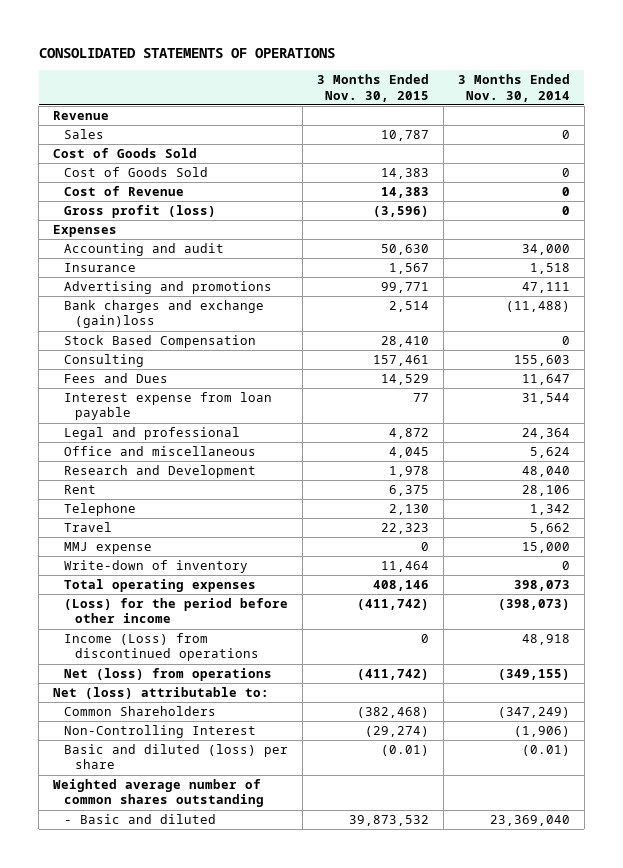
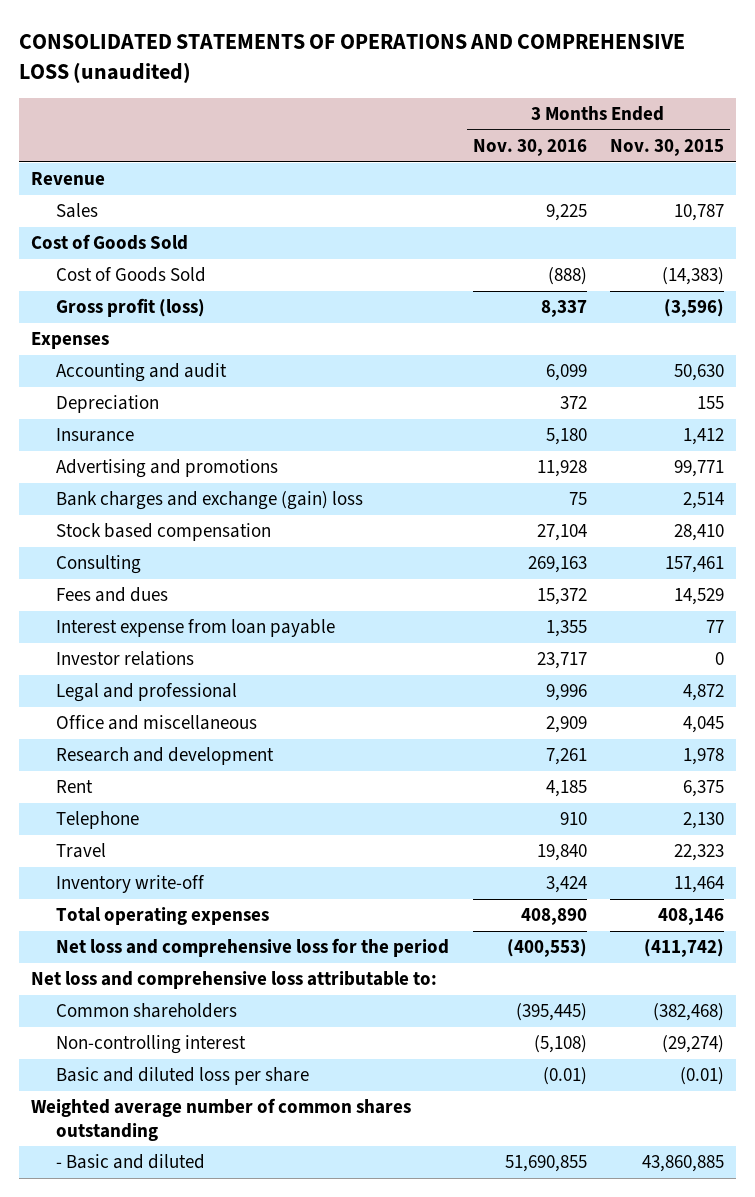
- CONSOLIDATED STATEMENTS OF OPERATIONS
+ CONSOLIDATED STATEMENTS OF OPERATIONS AND COMPREHENSIVE LOSS (unaudited)
- | 3 Months Ended Nov. 30, 2015 | 3 Months Ended Nov. 30, 2014
+ | 3 Months Ended Nov. 30, 2016 | 3 Months Ended Nov. 30, 2015
- Cost of Goods Sold | 14,383 | 0
- Cost of Revenue | 14,383 | 0
+ Cost of Goods Sold | (888) | (14,383)
- Insurance | 1,567 | 1,518
+ Depreciation | 372 | 155
+ Insurance | 5,180 | 1,412
- Bank charges and exchange (gain)loss | 2,514 | (11,488)
- Stock Based Compensation | 28,410 | 0
+ Bank charges and exchange (gain) loss | 75 | 2,514
+ Stock based compensation | 27,104 | 28,410
- Fees and Dues | 14,529 | 11,647
+ Fees and dues | 15,372 | 14,529
+ Investor relations | 23,717 | 0
- Research and Development | 1,978 | 48,040
+ Research and development | 7,261 | 1,978
- MMJ expense | 0 | 15,000
- Write-down of inventory | 11,464 | 0
+ Inventory write-off | 3,424 | 11,464
- (Loss) for the period before other income | (411,742) | (398,073)
- Income (Loss) from discontinued operations | 0 | 48,918
- Net (loss) from operations | (411,742) | (349,155)
- Net (loss) attributable to:
- Common Shareholders | (382,468) | (347,249)
- Non-Controlling Interest | (29,274) | (1,906)
- Basic and diluted (loss) per share | (0.01) | (0.01)
+ Net loss and comprehensive loss for the period | (400,553) | (411,742)
+ Net loss and comprehensive loss attributable to:
+ Common shareholders | (395,445) | (382,468)
+ Non-controlling interest | (5,108) | (29,274)
+ Basic and diluted loss per share | (0.01) | (0.01)
- - Basic and diluted | 39,873,532 | 23,369,040
+ - Basic and diluted | 51,690,855 | 43,860,885

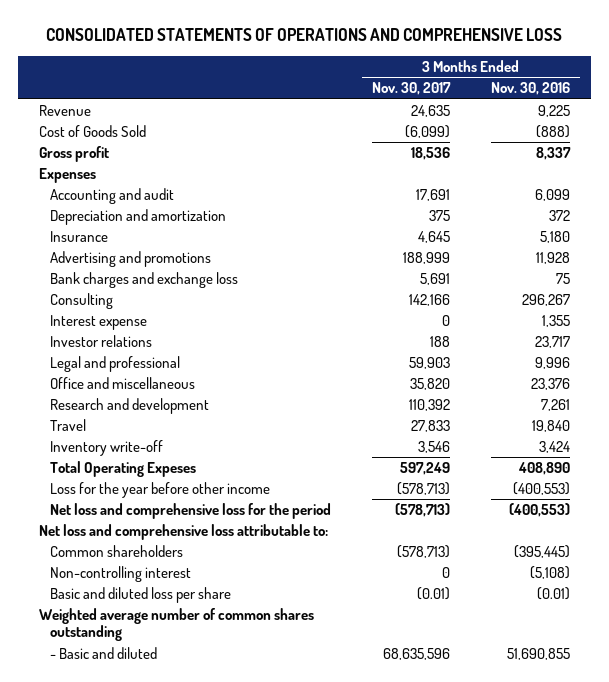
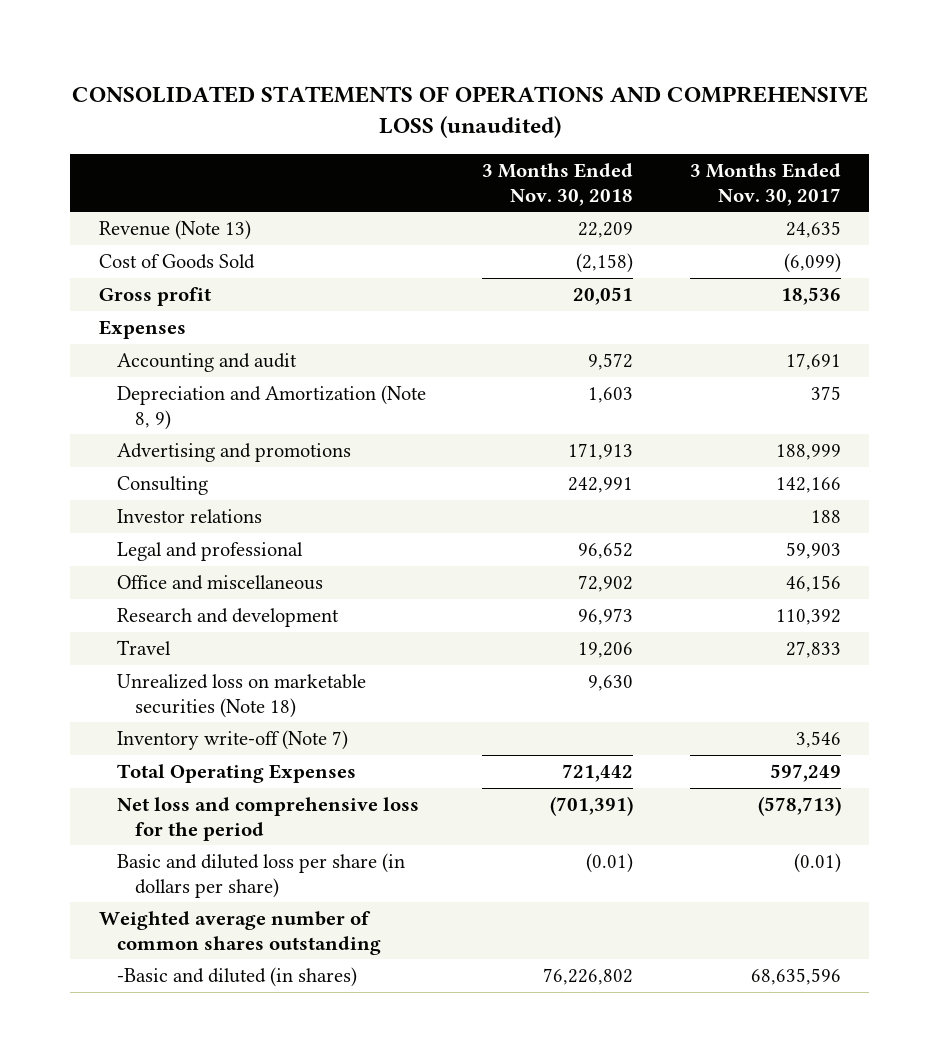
- CONSOLIDATED STATEMENTS OF OPERATIONS AND COMPREHENSIVE LOSS
+ CONSOLIDATED STATEMENTS OF OPERATIONS AND COMPREHENSIVE LOSS (unaudited)
- | 3 Months Ended Nov. 30, 2017 | 3 Months Ended Nov. 30, 2016
+ | 3 Months Ended Nov. 30, 2018 | 3 Months Ended Nov. 30, 2017
- Revenue | 24,635 | 9,225
+ Revenue (Note 13) | 22,209 | 24,635
- Depreciation and amortization | 375 | 372
- Insurance | 4,645 | 5,180
+ Depreciation and Amortization (Note 8, 9) | 1,603 | 375
- Bank charges and exchange loss | 5,691 | 75
- Interest expense | 0 | 1,355
- Office and miscellaneous | 35,820 | 23,376
+ Office and miscellaneous | 72,902 | 46,156
- Inventory write-off | 3,546 | 3,424
- Total Operating Expeses | 597,249 | 408,890
- Loss for the year before other income | (578,713) | (400,553)
+ Unrealized loss on marketable securities (Note 18) | 9,630 |
+ Inventory write-off (Note 7) | | 3,546
+ Total Operating Expenses | 721,442 | 597,249
- Net loss and comprehensive loss attributable to:
- Common shareholders | (578,713) | (395,445)
- Non-controlling interest | 0 | (5,108)
- Basic and diluted loss per share | (0.01) | (0.01)
+ Basic and diluted loss per share (in dollars per share) | (0.01) | (0.01)
- - Basic and diluted | 68,635,596 | 51,690,855
+ -Basic and diluted (in shares) | 76,226,802 | 68,635,596

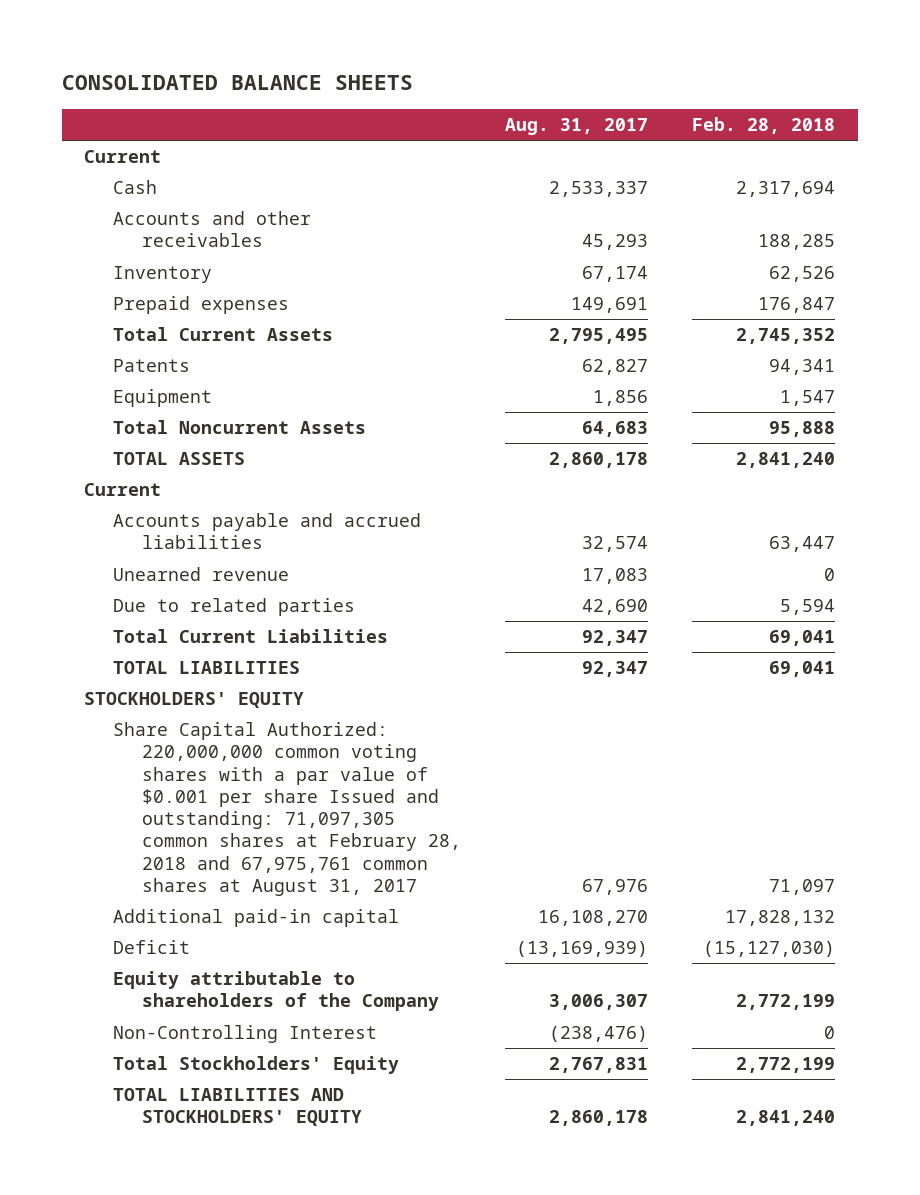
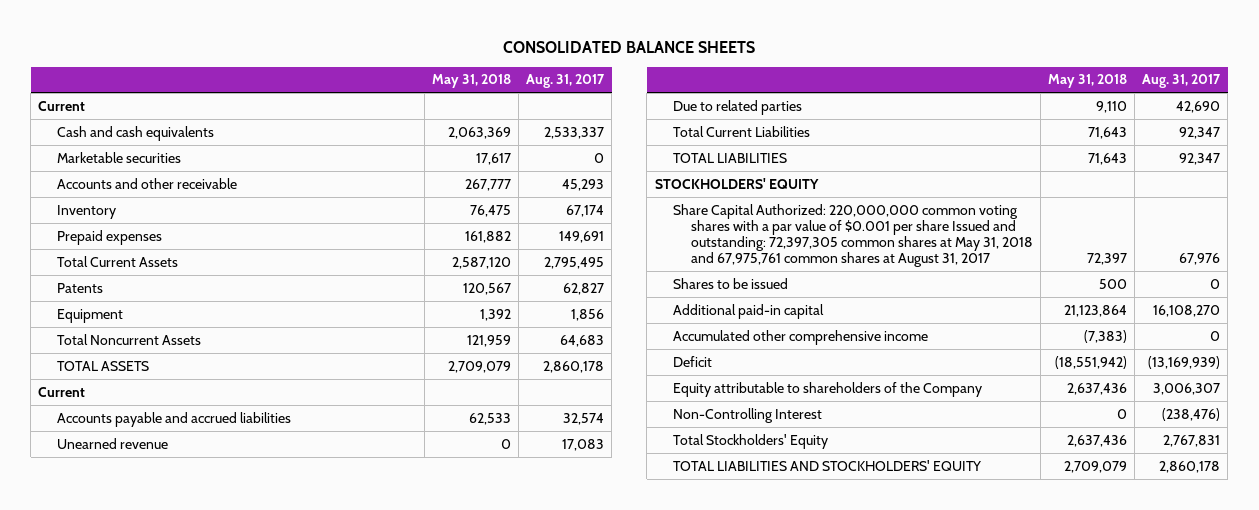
- | Aug. 31, 2017 | Feb. 28, 2018
+ | May 31, 2018 | Aug. 31, 2017
- Cash | 2,533,337 | 2,317,694
- Accounts and other receivables | 45,293 | 188,285
+ Cash and cash equivalents | 2,063,369 | 2,533,337
+ Marketable securities | 17,617 | 0
+ Accounts and other receivable | 267,777 | 45,293
- Share Capital Authorized: 220,000,000 common voting shares with a par value of $0.001 per share Issued and outstanding: 71,097,305 common shares at February 28, 2018 and 67,975,761 common shares at August 31, 2017 | 67,976 | 71,097
+ Share Capital Authorized: 220,000,000 common voting shares with a par value of $0.001 per share Issued and outstanding: 72,397,305 common shares at May 31, 2018 and 67,975,761 common shares at August 31, 2017 | 72,397 | 67,976
+ Shares to be issued | 500 | 0
+ Accumulated other comprehensive income | (7,383) | 0

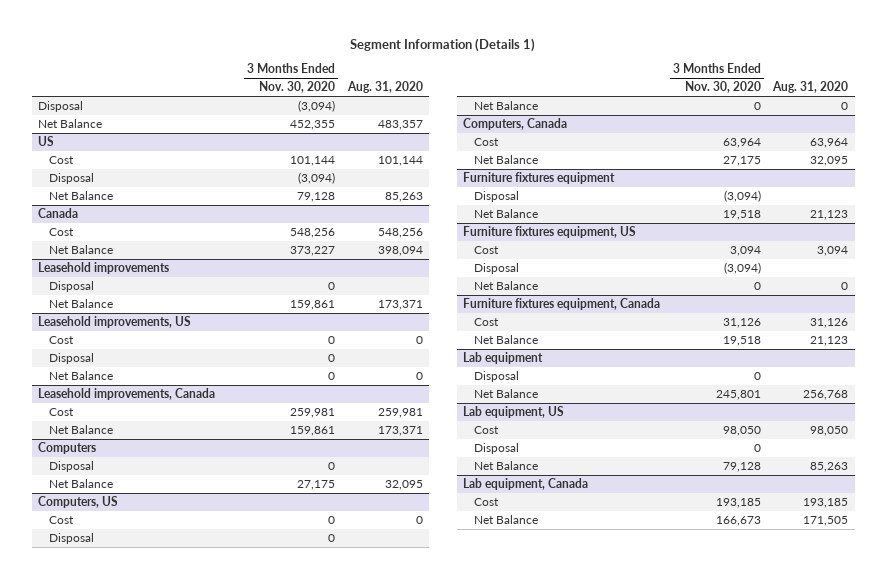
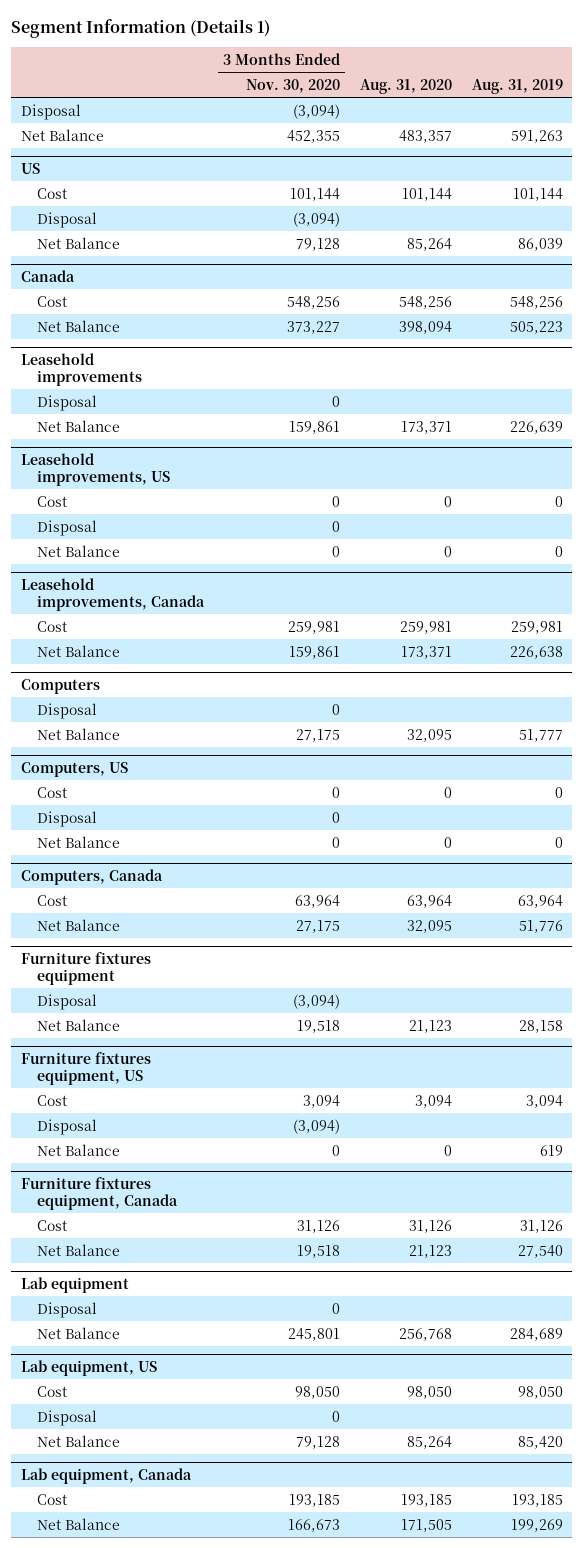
- | 3 Months Ended Nov. 30, 2020 | Aug. 31, 2020
+ | 3 Months Ended Nov. 30, 2020 | Aug. 31, 2020 | Aug. 31, 2019
@ US
- Net Balance | 79,128 | 85,263
+ Net Balance | 79,128 | 85,264 | 86,039
@ Lab equipment, US
- Net Balance | 79,128 | 85,263
+ Net Balance | 79,128 | 85,264 | 85,420

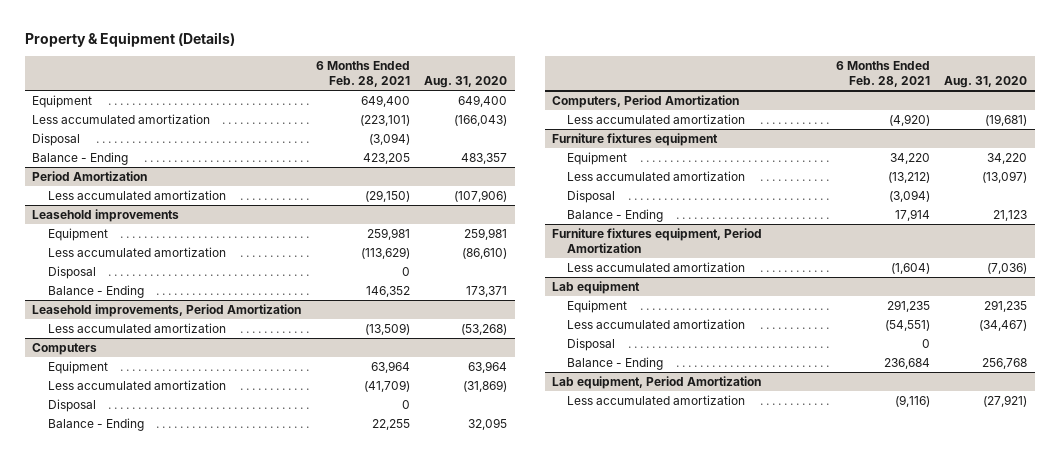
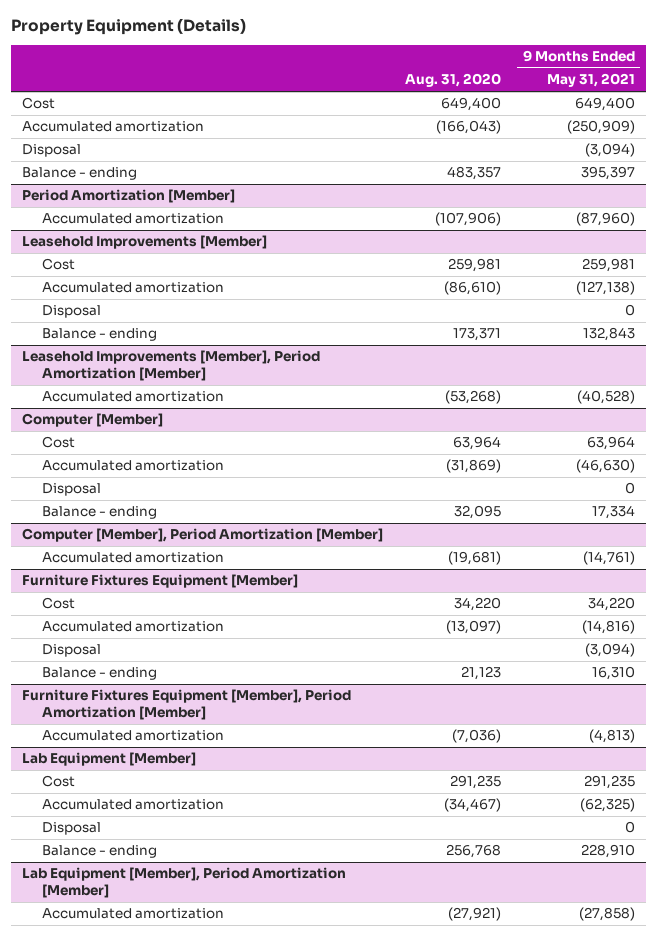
- Property & Equipment (Details)
+ Property Equipment (Details)
- | 6 Months Ended Feb. 28, 2021 | Aug. 31, 2020
+ | Aug. 31, 2020 | 9 Months Ended May 31, 2021
- Equipment | 649,400 | 649,400
- Less accumulated amortization | (223,101) | (166,043)
+ Cost | 649,400 | 649,400
+ Accumulated amortization | (166,043) | (250,909)
- Balance - Ending | 423,205 | 483,357
- Period Amortization
- Less accumulated amortization | (29,150) | (107,906)
- Leasehold improvements
- Equipment | 259,981 | 259,981
- Less accumulated amortization | (113,629) | (86,610)
+ Balance - ending | 483,357 | 395,397
+ Period Amortization [Member]
+ Accumulated amortization | (107,906) | (87,960)
+ Leasehold Improvements [Member]
+ Cost | 259,981 | 259,981
+ Accumulated amortization | (86,610) | (127,138)
- Balance - Ending | 146,352 | 173,371
- Leasehold improvements, Period Amortization
- Less accumulated amortization | (13,509) | (53,268)
- Computers
- Equipment | 63,964 | 63,964
- Less accumulated amortization | (41,709) | (31,869)
+ Balance - ending | 173,371 | 132,843
+ Leasehold Improvements [Member], Period Amortization [Member]
+ Accumulated amortization | (53,268) | (40,528)
+ Computer [Member]
+ Cost | 63,964 | 63,964
+ Accumulated amortization | (31,869) | (46,630)
- Balance - Ending | 22,255 | 32,095
- Computers, Period Amortization
- Less accumulated amortization | (4,920) | (19,681)
- Furniture fixtures equipment
- Equipment | 34,220 | 34,220
- Less accumulated amortization | (13,212) | (13,097)
+ Balance - ending | 32,095 | 17,334
+ Computer [Member], Period Amortization [Member]
+ Accumulated amortization | (19,681) | (14,761)
+ Furniture Fixtures Equipment [Member]
+ Cost | 34,220 | 34,220
+ Accumulated amortization | (13,097) | (14,816)
- Balance - Ending | 17,914 | 21,123
- Furniture fixtures equipment, Period Amortization
- Less accumulated amortization | (1,604) | (7,036)
- Lab equipment
- Equipment | 291,235 | 291,235
- Less accumulated amortization | (54,551) | (34,467)
+ Balance - ending | 21,123 | 16,310
+ Furniture Fixtures Equipment [Member], Period Amortization [Member]
+ Accumulated amortization | (7,036) | (4,813)
+ Lab Equipment [Member]
+ Cost | 291,235 | 291,235
+ Accumulated amortization | (34,467) | (62,325)
- Balance - Ending | 236,684 | 256,768
- Lab equipment, Period Amortization
- Less accumulated amortization | (9,116) | (27,921)
+ Balance - ending | 256,768 | 228,910
+ Lab Equipment [Member], Period Amortization [Member]
+ Accumulated amortization | (27,921) | (27,858)

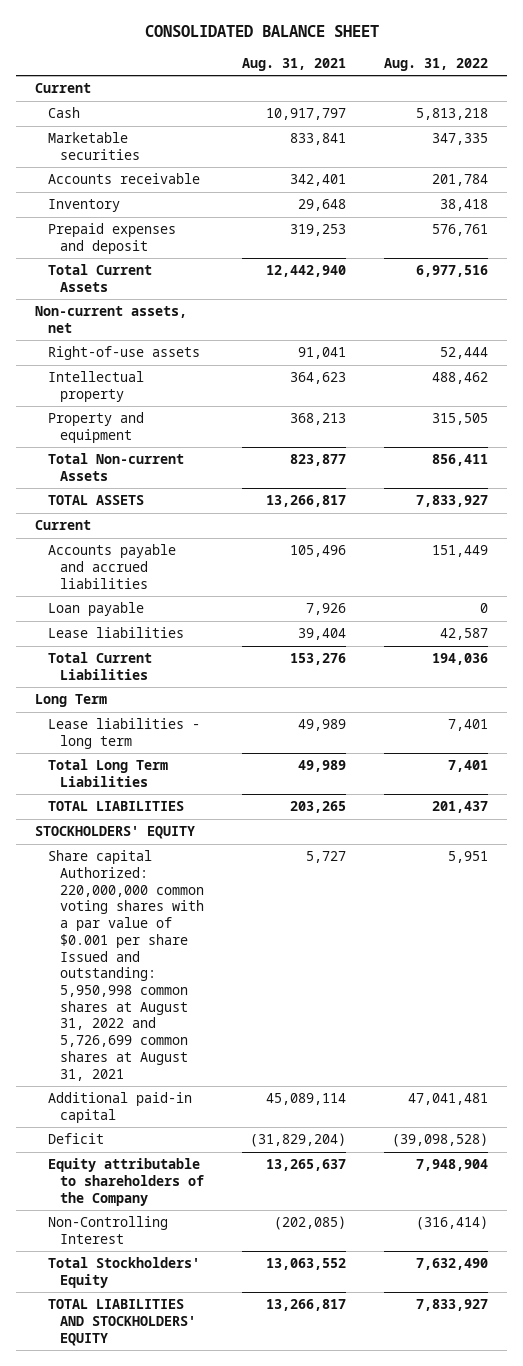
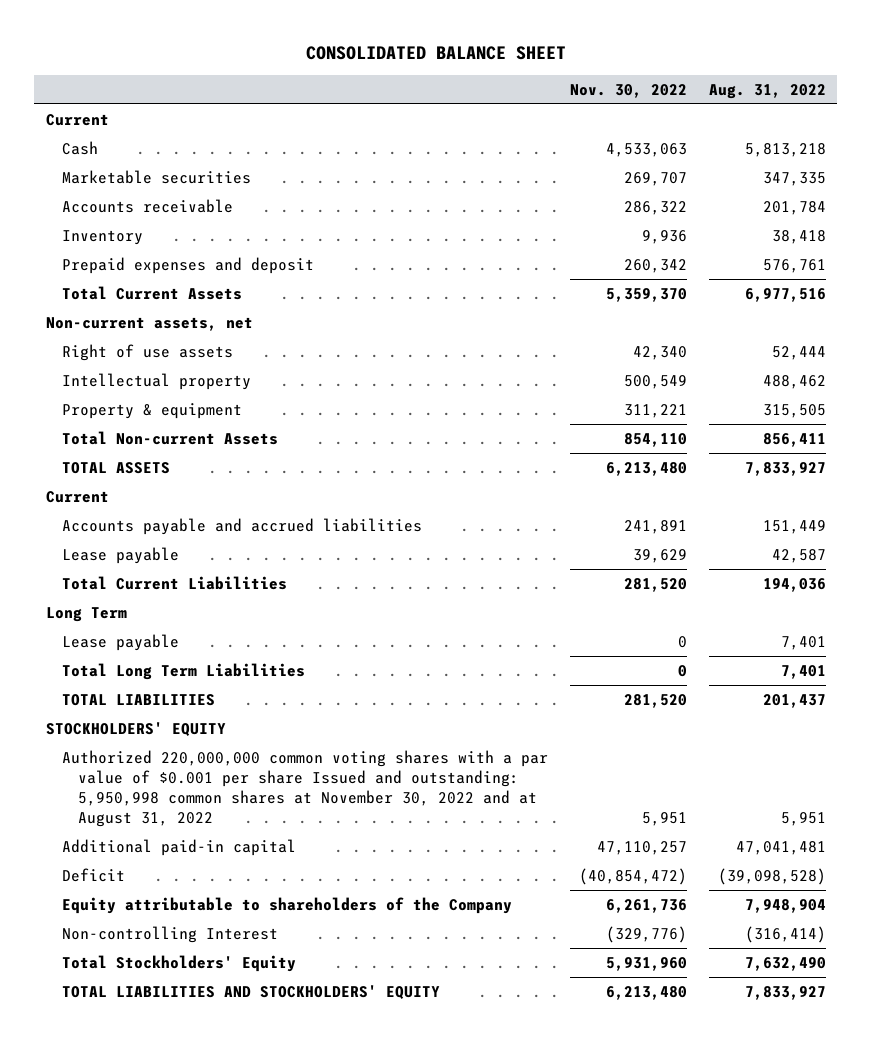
- | Aug. 31, 2021 | Aug. 31, 2022
+ | Nov. 30, 2022 | Aug. 31, 2022
- Right-of-use assets | 91,041 | 52,444
+ Right of use assets | 42,340 | 52,444
- Property and equipment | 368,213 | 315,505
+ Property & equipment | 311,221 | 315,505
- Loan payable | 7,926 | 0
- Lease liabilities | 39,404 | 42,587
+ Lease payable | 39,629 | 42,587
- Lease liabilities - long term | 49,989 | 7,401
+ Lease payable | 0 | 7,401
- Share capital Authorized: 220,000,000 common voting shares with a par value of $0.001 per share Issued and outstanding: 5,950,998 common shares at August 31, 2022 and 5,726,699 common shares at August 31, 2021 | 5,727 | 5,951
+ Authorized 220,000,000 common voting shares with a par value of $0.001 per share Issued and outstanding: 5,950,998 common shares at November 30, 2022 and at August 31, 2022 | 5,951 | 5,951
- Non-Controlling Interest | (202,085) | (316,414)
+ Non-controlling Interest | (329,776) | (316,414)

